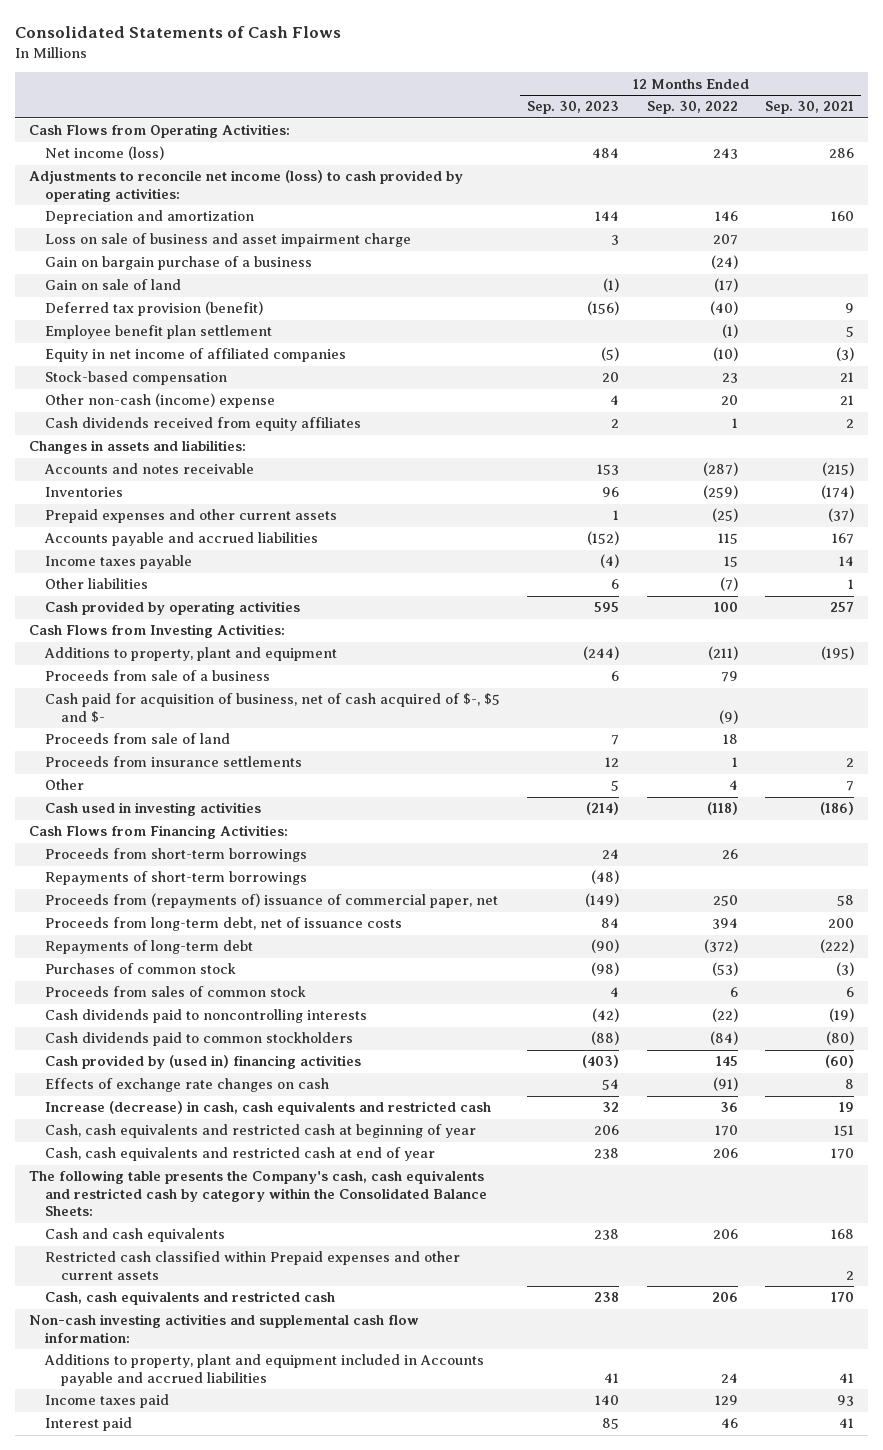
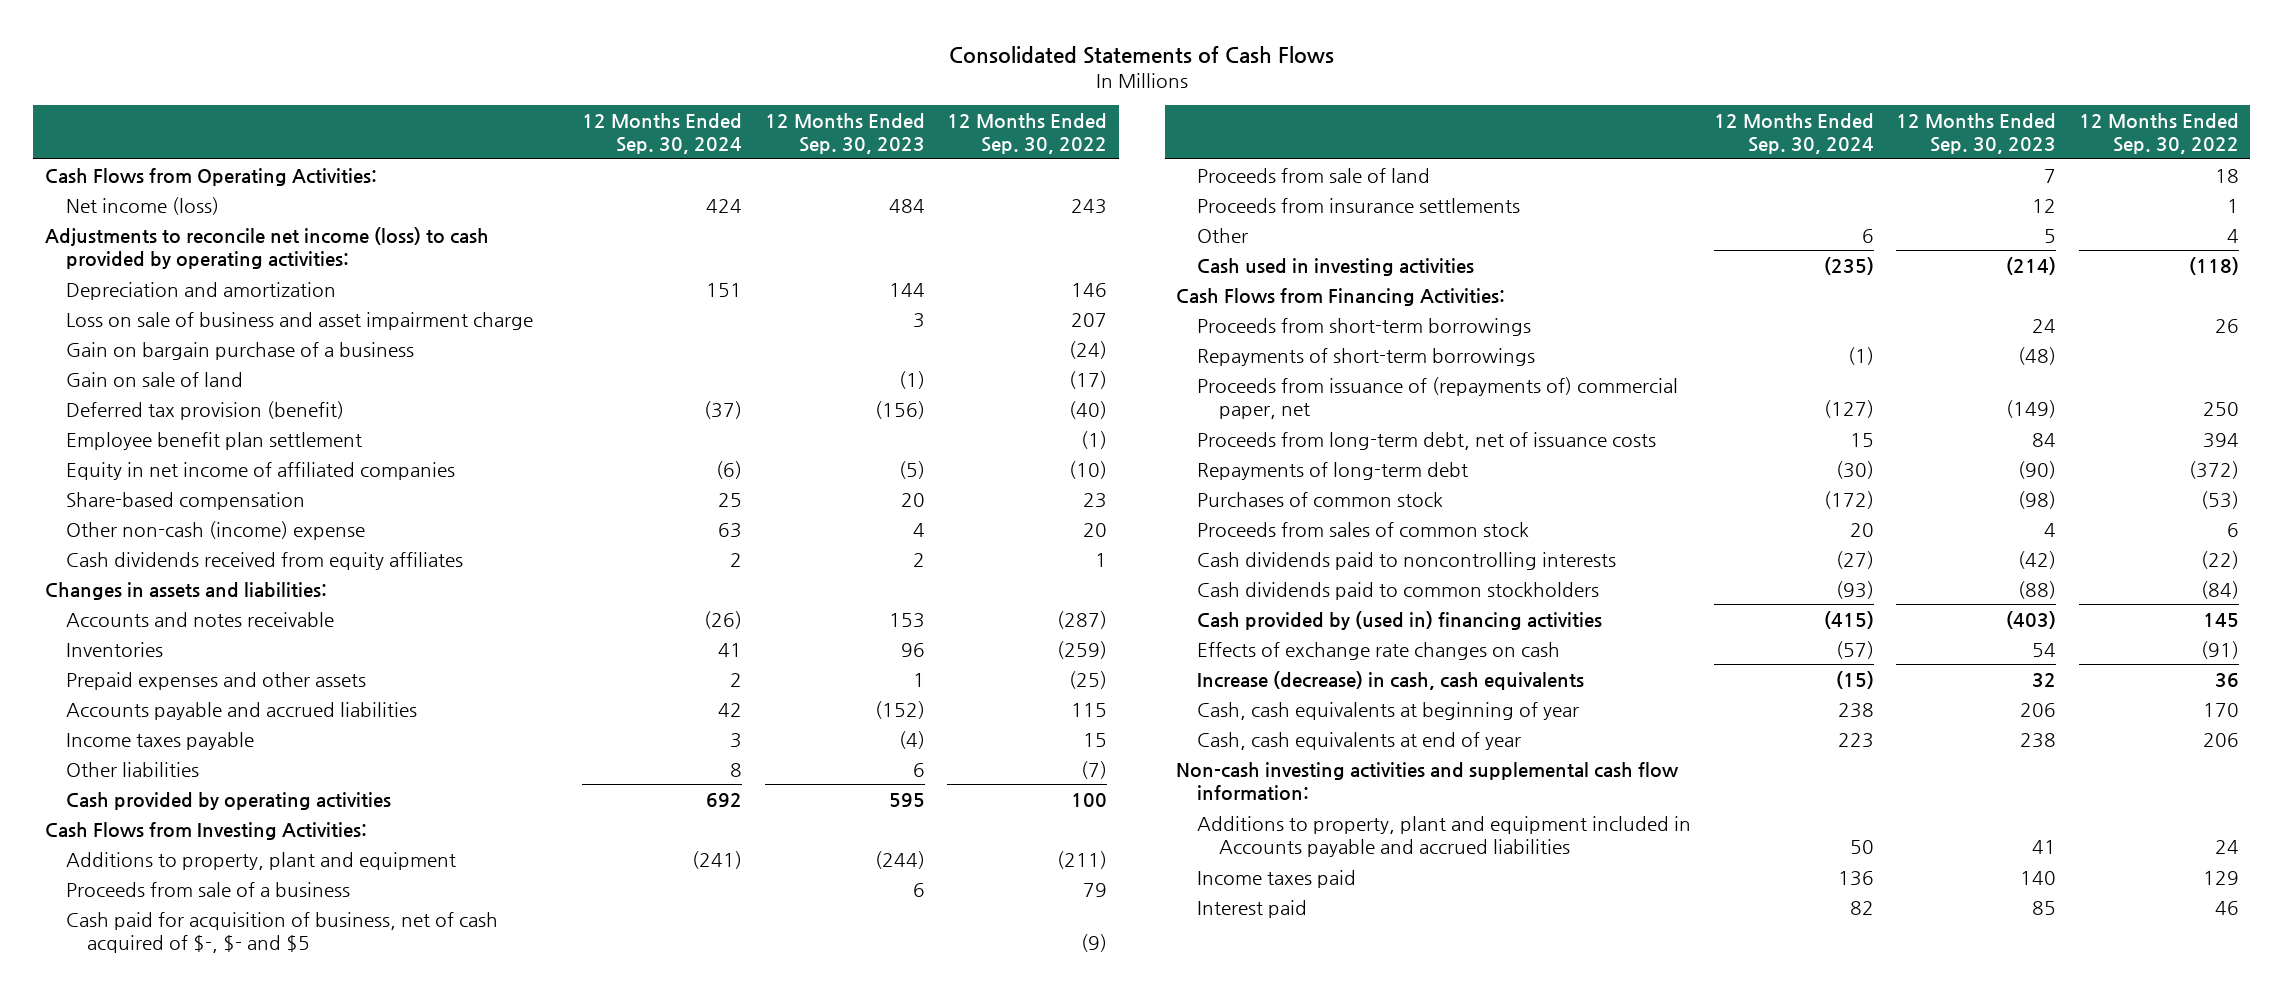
- | 12 Months Ended Sep. 30, 2023 | 12 Months Ended Sep. 30, 2022 | 12 Months Ended Sep. 30, 2021
+ | 12 Months Ended Sep. 30, 2024 | 12 Months Ended Sep. 30, 2023 | 12 Months Ended Sep. 30, 2022
- Stock-based compensation | 20 | 23 | 21
+ Share-based compensation | 25 | 20 | 23
- Prepaid expenses and other current assets | 1 | (25) | (37)
+ Prepaid expenses and other assets | 2 | 1 | (25)
- Cash paid for acquisition of business, net of cash acquired of $-, $5 and $- | | (9) |
+ Cash paid for acquisition of business, net of cash acquired of $-, $- and $5 | | | (9)
- Proceeds from (repayments of) issuance of commercial paper, net | (149) | 250 | 58
+ Proceeds from issuance of (repayments of) commercial paper, net | (127) | (149) | 250
- Increase (decrease) in cash, cash equivalents and restricted cash | 32 | 36 | 19
- Cash, cash equivalents and restricted cash at beginning of year | 206 | 170 | 151
- Cash, cash equivalents and restricted cash at end of year | 238 | 206 | 170
- The following table presents the Company's cash, cash equivalents and restricted cash by category within the Consolidated Balance Sheets:
- Cash and cash equivalents | 238 | 206 | 168
- Restricted cash classified within Prepaid expenses and other current assets | | | 2
- Cash, cash equivalents and restricted cash | 238 | 206 | 170
+ Increase (decrease) in cash, cash equivalents | (15) | 32 | 36
+ Cash, cash equivalents at beginning of year | 238 | 206 | 170
+ Cash, cash equivalents at end of year | 223 | 238 | 206

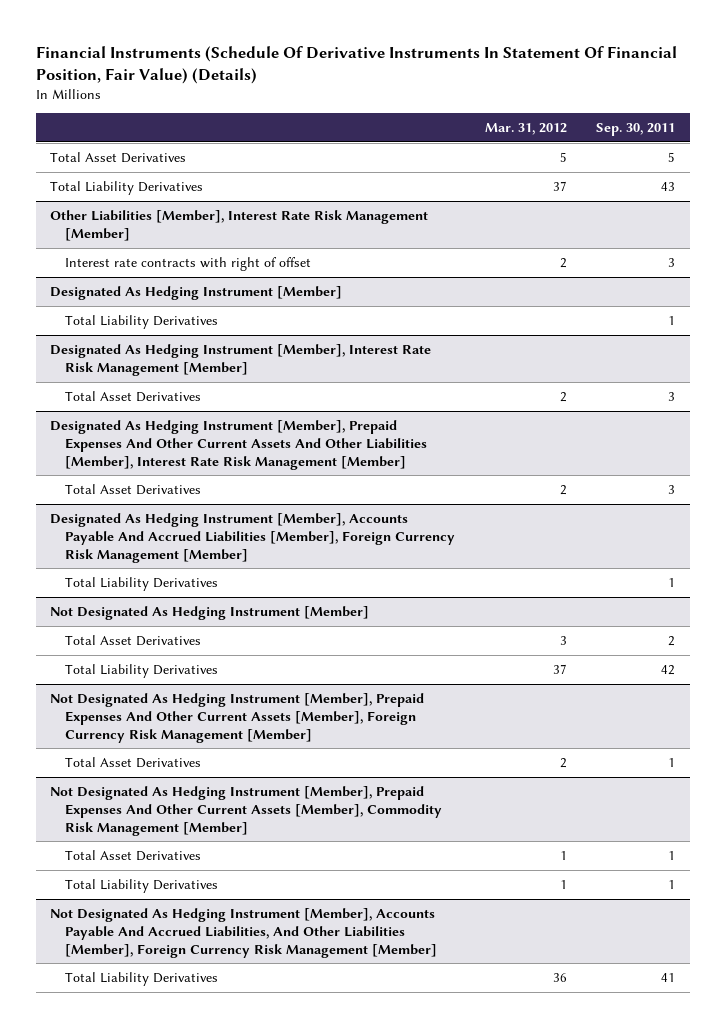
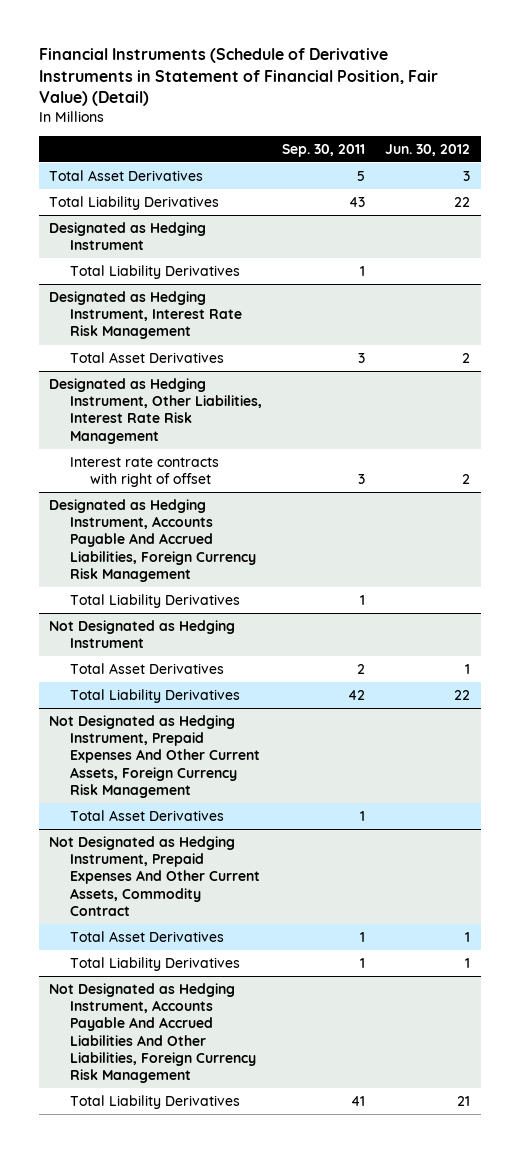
- Financial Instruments (Schedule Of Derivative Instruments In Statement Of Financial Position, Fair Value) (Details)
+ Financial Instruments (Schedule of Derivative Instruments in Statement of Financial Position, Fair Value) (Detail)
- | Mar. 31, 2012 | Sep. 30, 2011
+ | Sep. 30, 2011 | Jun. 30, 2012
- Other Liabilities [Member], Interest Rate Risk Management [Member]
- Interest rate contracts with right of offset | 2 | 3
- Designated As Hedging Instrument [Member]
+ Designated as Hedging Instrument
- Designated As Hedging Instrument [Member], Interest Rate Risk Management [Member]
- Total Asset Derivatives | 2 | 3
- Designated As Hedging Instrument [Member], Prepaid Expenses And Other Current Assets And Other Liabilities [Member], Interest Rate Risk Management [Member]
+ Designated as Hedging Instrument, Interest Rate Risk Management
- Designated As Hedging Instrument [Member], Accounts Payable And Accrued Liabilities [Member], Foreign Currency Risk Management [Member]
+ Designated as Hedging Instrument, Other Liabilities, Interest Rate Risk Management
+ Interest rate contracts with right of offset | 3 | 2
+ Designated as Hedging Instrument, Accounts Payable And Accrued Liabilities, Foreign Currency Risk Management
- Not Designated As Hedging Instrument [Member]
+ Not Designated as Hedging Instrument
- Not Designated As Hedging Instrument [Member], Prepaid Expenses And Other Current Assets [Member], Foreign Currency Risk Management [Member]
+ Not Designated as Hedging Instrument, Prepaid Expenses And Other Current Assets, Foreign Currency Risk Management
- Not Designated As Hedging Instrument [Member], Prepaid Expenses And Other Current Assets [Member], Commodity Risk Management [Member]
+ Not Designated as Hedging Instrument, Prepaid Expenses And Other Current Assets, Commodity Contract
- Not Designated As Hedging Instrument [Member], Accounts Payable And Accrued Liabilities, And Other Liabilities [Member], Foreign Currency Risk Management [Member]
+ Not Designated as Hedging Instrument, Accounts Payable And Accrued Liabilities And Other Liabilities, Foreign Currency Risk Management

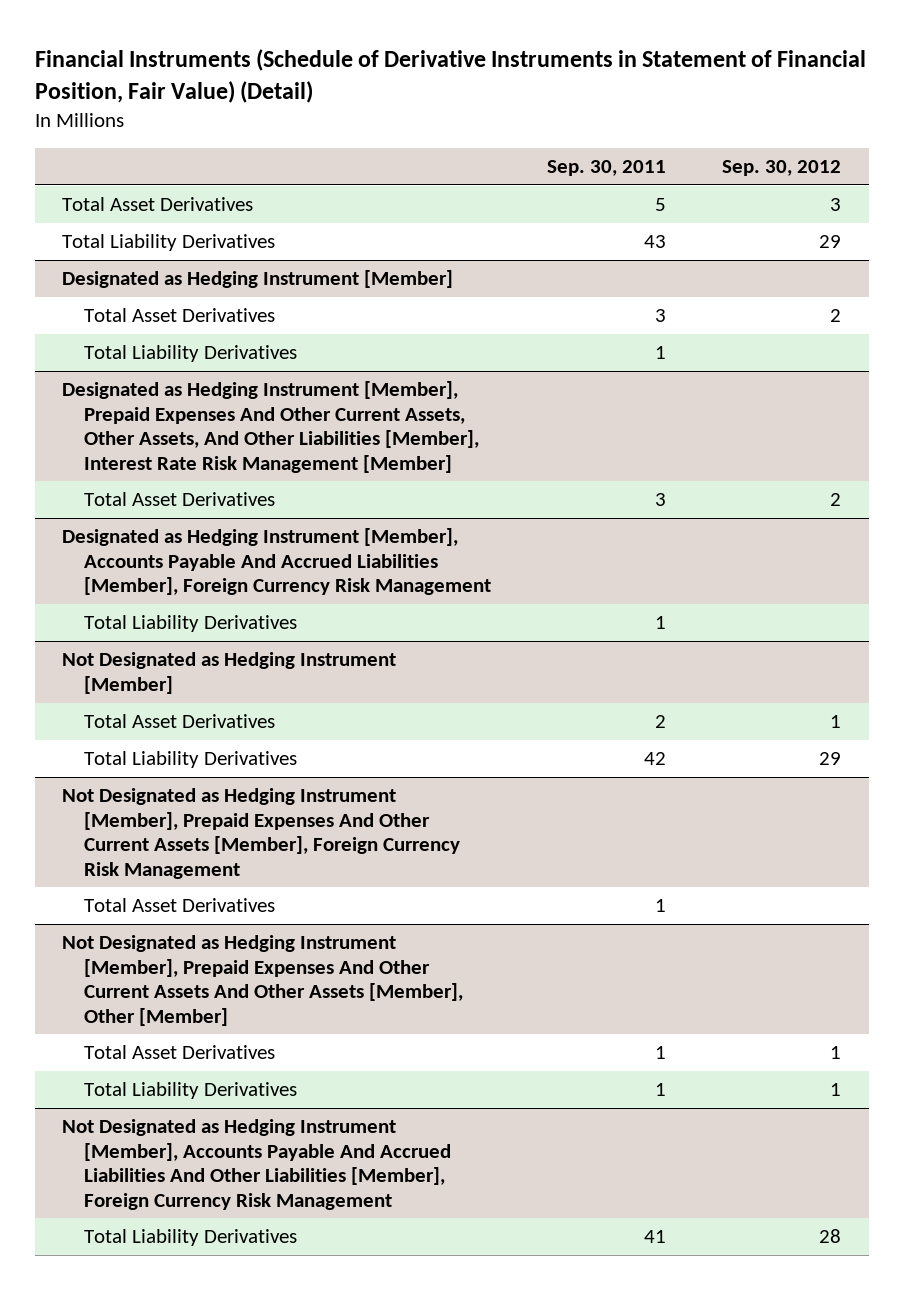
- | Sep. 30, 2011 | Jun. 30, 2012
+ | Sep. 30, 2011 | Sep. 30, 2012
- Designated as Hedging Instrument
+ Designated as Hedging Instrument [Member]
+ Total Asset Derivatives | 3 | 2
- Designated as Hedging Instrument, Interest Rate Risk Management
+ Designated as Hedging Instrument [Member], Prepaid Expenses And Other Current Assets, Other Assets, And Other Liabilities [Member], Interest Rate Risk Management [Member]
- Designated as Hedging Instrument, Other Liabilities, Interest Rate Risk Management
- Interest rate contracts with right of offset | 3 | 2
- Designated as Hedging Instrument, Accounts Payable And Accrued Liabilities, Foreign Currency Risk Management
+ Designated as Hedging Instrument [Member], Accounts Payable And Accrued Liabilities [Member], Foreign Currency Risk Management
- Not Designated as Hedging Instrument
+ Not Designated as Hedging Instrument [Member]
- Not Designated as Hedging Instrument, Prepaid Expenses And Other Current Assets, Foreign Currency Risk Management
+ Not Designated as Hedging Instrument [Member], Prepaid Expenses And Other Current Assets [Member], Foreign Currency Risk Management
- Not Designated as Hedging Instrument, Prepaid Expenses And Other Current Assets, Commodity Contract
+ Not Designated as Hedging Instrument [Member], Prepaid Expenses And Other Current Assets And Other Assets [Member], Other [Member]
- Not Designated as Hedging Instrument, Accounts Payable And Accrued Liabilities And Other Liabilities, Foreign Currency Risk Management
+ Not Designated as Hedging Instrument [Member], Accounts Payable And Accrued Liabilities And Other Liabilities [Member], Foreign Currency Risk Management

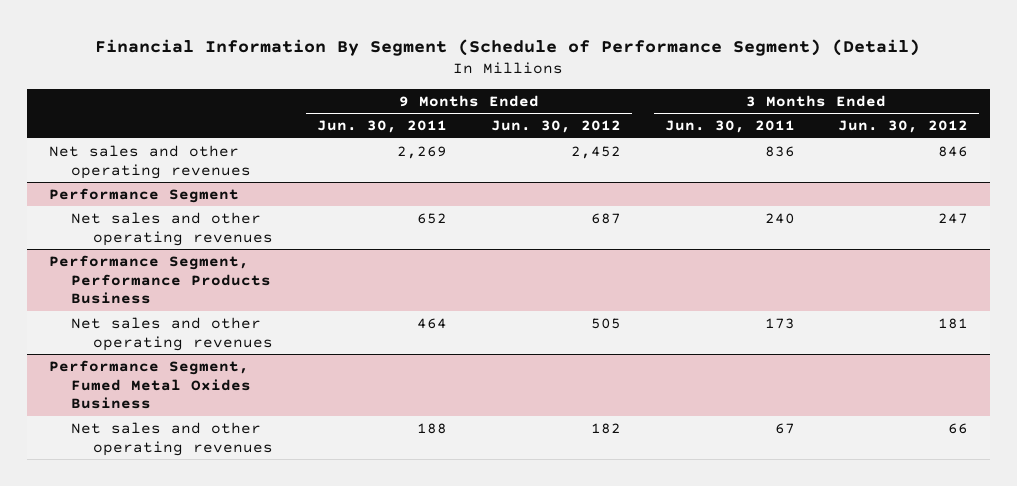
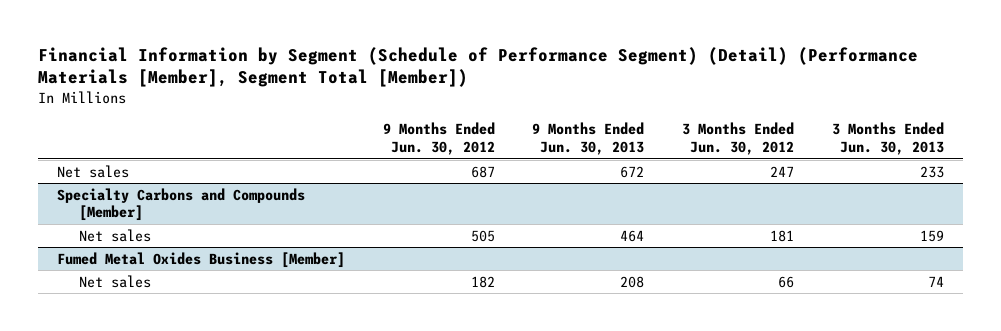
- Financial Information By Segment (Schedule of Performance Segment) (Detail)
+ Financial Information by Segment (Schedule of Performance Segment) (Detail) (Performance Materials [Member], Segment Total [Member])
- | 9 Months Ended Jun. 30, 2011 | 9 Months Ended Jun. 30, 2012 | 3 Months Ended Jun. 30, 2011 | 3 Months Ended Jun. 30, 2012
+ | 9 Months Ended Jun. 30, 2012 | 9 Months Ended Jun. 30, 2013 | 3 Months Ended Jun. 30, 2012 | 3 Months Ended Jun. 30, 2013
- Net sales and other operating revenues | 2,269 | 2,452 | 836 | 846
- Performance Segment
- Net sales and other operating revenues | 652 | 687 | 240 | 247
- Performance Segment, Performance Products Business
- Net sales and other operating revenues | 464 | 505 | 173 | 181
- Performance Segment, Fumed Metal Oxides Business
- Net sales and other operating revenues | 188 | 182 | 67 | 66
+ Net sales | 687 | 672 | 247 | 233
+ Specialty Carbons and Compounds [Member]
+ Net sales | 505 | 464 | 181 | 159
+ Fumed Metal Oxides Business [Member]
+ Net sales | 182 | 208 | 66 | 74

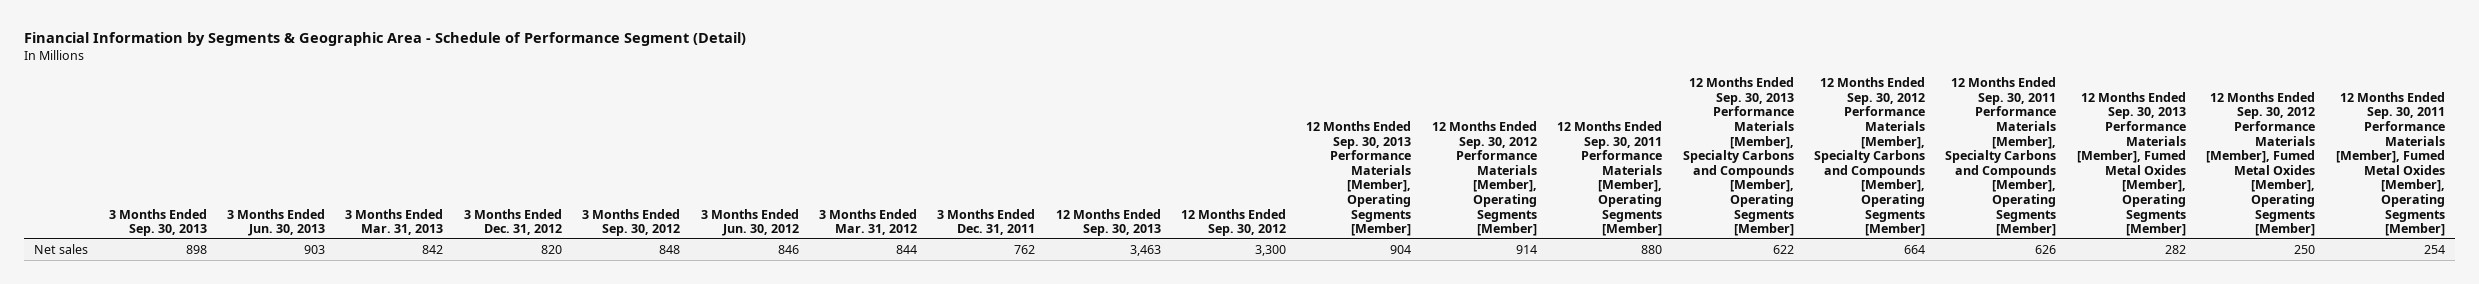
- Financial Information by Segment (Schedule of Performance Segment) (Detail) (Performance Materials [Member], Segment Total [Member])
+ Financial Information by Segments & Geographic Area - Schedule of Performance Segment (Detail)
- | 9 Months Ended Jun. 30, 2012 | 9 Months Ended Jun. 30, 2013 | 3 Months Ended Jun. 30, 2012 | 3 Months Ended Jun. 30, 2013
+ | 3 Months Ended Sep. 30, 2013 | 3 Months Ended Jun. 30, 2013 | 3 Months Ended Mar. 31, 2013 | 3 Months Ended Dec. 31, 2012 | 3 Months Ended Sep. 30, 2012 | 3 Months Ended Jun. 30, 2012 | 3 Months Ended Mar. 31, 2012 | 3 Months Ended Dec. 31, 2011 | 12 Months Ended Sep. 30, 2013 | 12 Months Ended Sep. 30, 2012 | 12 Months Ended Sep. 30, 2013 Performance Materials [Member], Operating Segments [Member] | 12 Months Ended Sep. 30, 2012 Performance Materials [Member], Operating Segments [Member] | 12 Months Ended Sep. 30, 2011 Performance Materials [Member], Operating Segments [Member] | 12 Months Ended Sep. 30, 2013 Performance Materials [Member], Specialty Carbons and Compounds [Member], Operating Segments [Member] | 12 Months Ended Sep. 30, 2012 Performance Materials [Member], Specialty Carbons and Compounds [Member], Operating Segments [Member] | 12 Months Ended Sep. 30, 2011 Performance Materials [Member], Specialty Carbons and Compounds [Member], Operating Segments [Member] | 12 Months Ended Sep. 30, 2013 Performance Materials [Member], Fumed Metal Oxides [Member], Operating Segments [Member] | 12 Months Ended Sep. 30, 2012 Performance Materials [Member], Fumed Metal Oxides [Member], Operating Segments [Member] | 12 Months Ended Sep. 30, 2011 Performance Materials [Member], Fumed Metal Oxides [Member], Operating Segments [Member]
- Net sales | 687 | 672 | 247 | 233
- Specialty Carbons and Compounds [Member]
- Net sales | 505 | 464 | 181 | 159
- Fumed Metal Oxides Business [Member]
- Net sales | 182 | 208 | 66 | 74
+ Net sales | 898 | 903 | 842 | 820 | 848 | 846 | 844 | 762 | 3,463 | 3,300 | 904 | 914 | 880 | 622 | 664 | 626 | 282 | 250 | 254

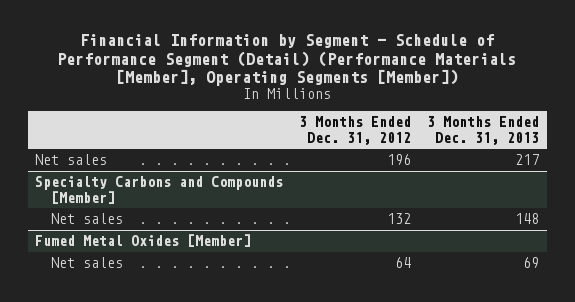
- Financial Information by Segments & Geographic Area - Schedule of Performance Segment (Detail)
+ Financial Information by Segment - Schedule of Performance Segment (Detail) (Performance Materials [Member], Operating Segments [Member])
- | 3 Months Ended Sep. 30, 2013 | 3 Months Ended Jun. 30, 2013 | 3 Months Ended Mar. 31, 2013 | 3 Months Ended Dec. 31, 2012 | 3 Months Ended Sep. 30, 2012 | 3 Months Ended Jun. 30, 2012 | 3 Months Ended Mar. 31, 2012 | 3 Months Ended Dec. 31, 2011 | 12 Months Ended Sep. 30, 2013 | 12 Months Ended Sep. 30, 2012 | 12 Months Ended Sep. 30, 2013 Performance Materials [Member], Operating Segments [Member] | 12 Months Ended Sep. 30, 2012 Performance Materials [Member], Operating Segments [Member] | 12 Months Ended Sep. 30, 2011 Performance Materials [Member], Operating Segments [Member] | 12 Months Ended Sep. 30, 2013 Performance Materials [Member], Specialty Carbons and Compounds [Member], Operating Segments [Member] | 12 Months Ended Sep. 30, 2012 Performance Materials [Member], Specialty Carbons and Compounds [Member], Operating Segments [Member] | 12 Months Ended Sep. 30, 2011 Performance Materials [Member], Specialty Carbons and Compounds [Member], Operating Segments [Member] | 12 Months Ended Sep. 30, 2013 Performance Materials [Member], Fumed Metal Oxides [Member], Operating Segments [Member] | 12 Months Ended Sep. 30, 2012 Performance Materials [Member], Fumed Metal Oxides [Member], Operating Segments [Member] | 12 Months Ended Sep. 30, 2011 Performance Materials [Member], Fumed Metal Oxides [Member], Operating Segments [Member]
+ | 3 Months Ended Dec. 31, 2012 | 3 Months Ended Dec. 31, 2013
- Net sales | 898 | 903 | 842 | 820 | 848 | 846 | 844 | 762 | 3,463 | 3,300 | 904 | 914 | 880 | 622 | 664 | 626 | 282 | 250 | 254
+ Net sales | 196 | 217
+ Specialty Carbons and Compounds [Member]
+ Net sales | 132 | 148
+ Fumed Metal Oxides [Member]
+ Net sales | 64 | 69

